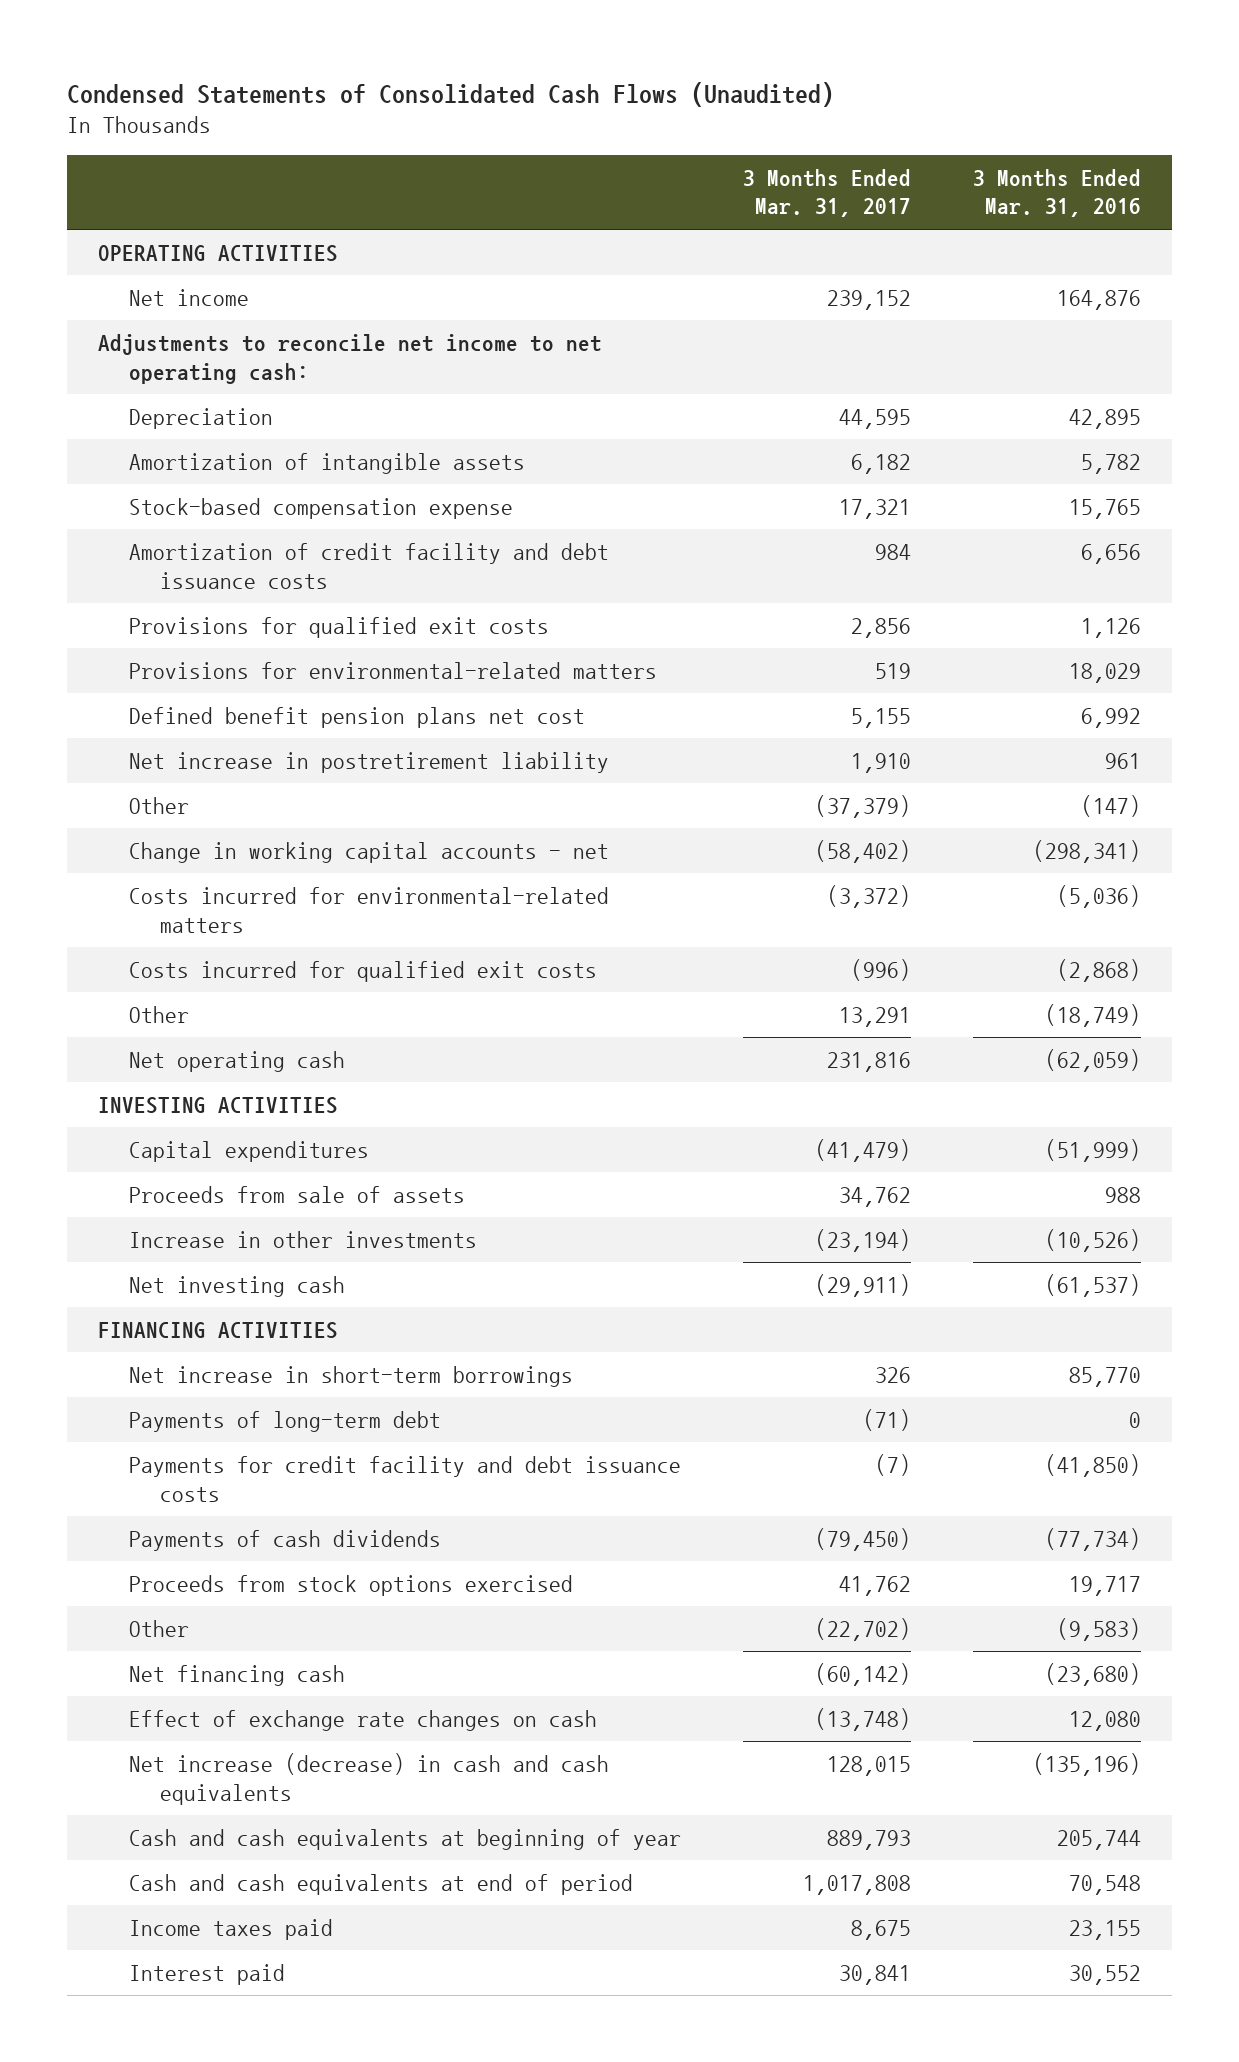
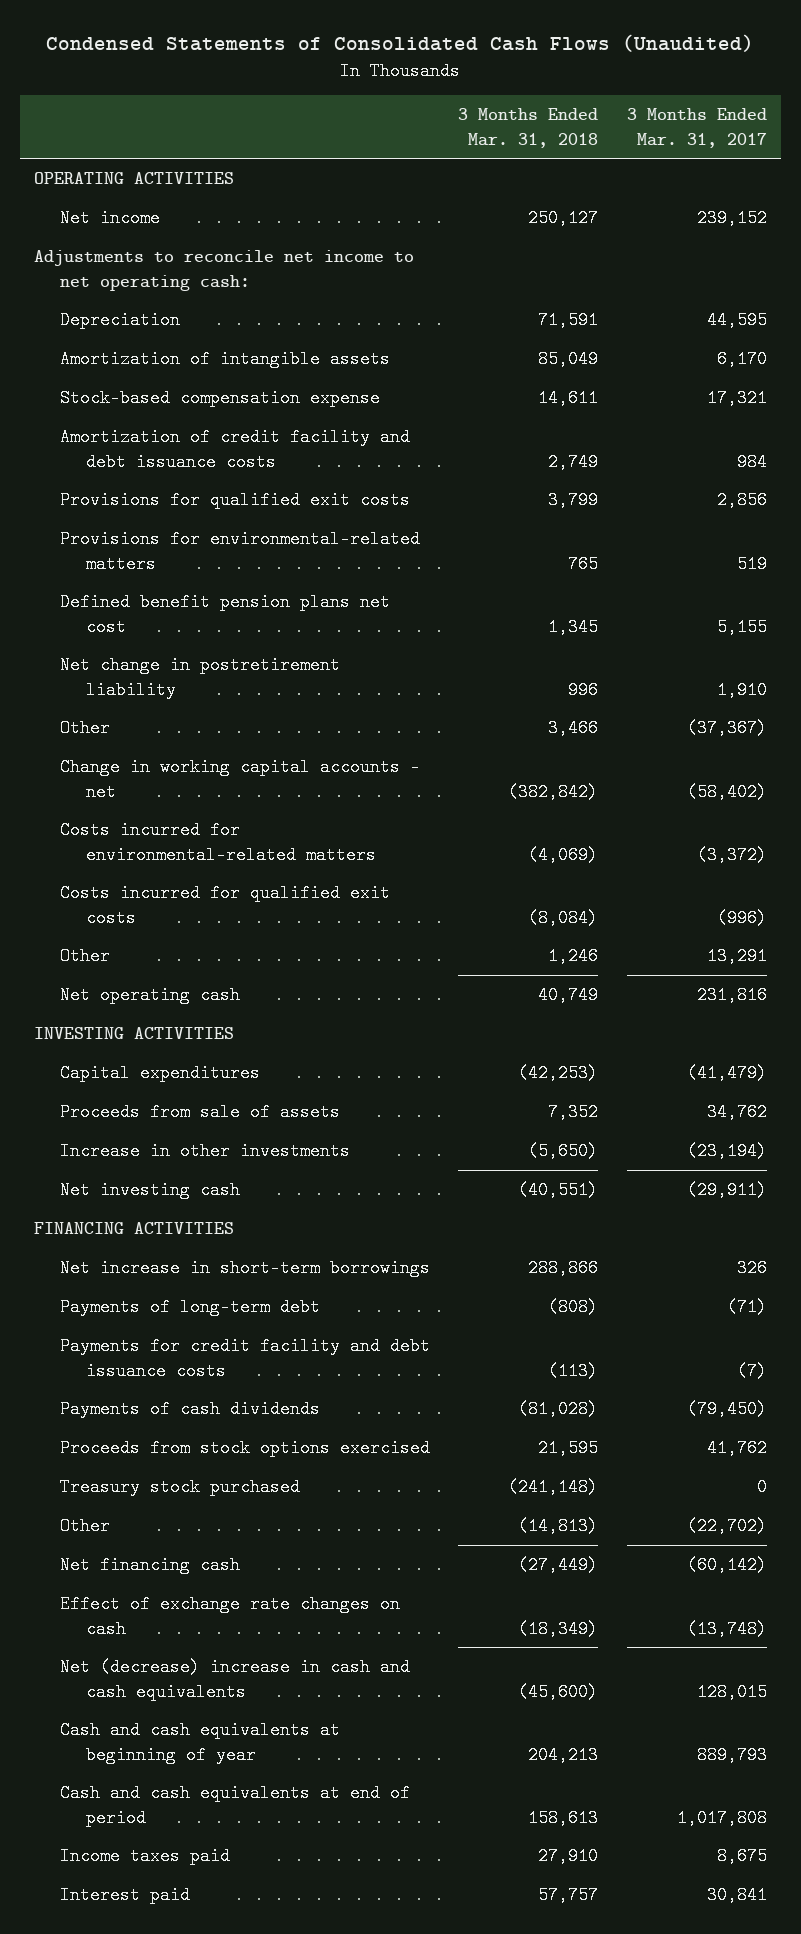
- | 3 Months Ended Mar. 31, 2017 | 3 Months Ended Mar. 31, 2016
+ | 3 Months Ended Mar. 31, 2018 | 3 Months Ended Mar. 31, 2017
- Amortization of intangible assets | 6,182 | 5,782
+ Amortization of intangible assets | 85,049 | 6,170
- Net increase in postretirement liability | 1,910 | 961
- Other | (37,379) | (147)
+ Net change in postretirement liability | 996 | 1,910
+ Other | 3,466 | (37,367)
+ Treasury stock purchased | (241,148) | 0
- Net increase (decrease) in cash and cash equivalents | 128,015 | (135,196)
+ Net (decrease) increase in cash and cash equivalents | (45,600) | 128,015

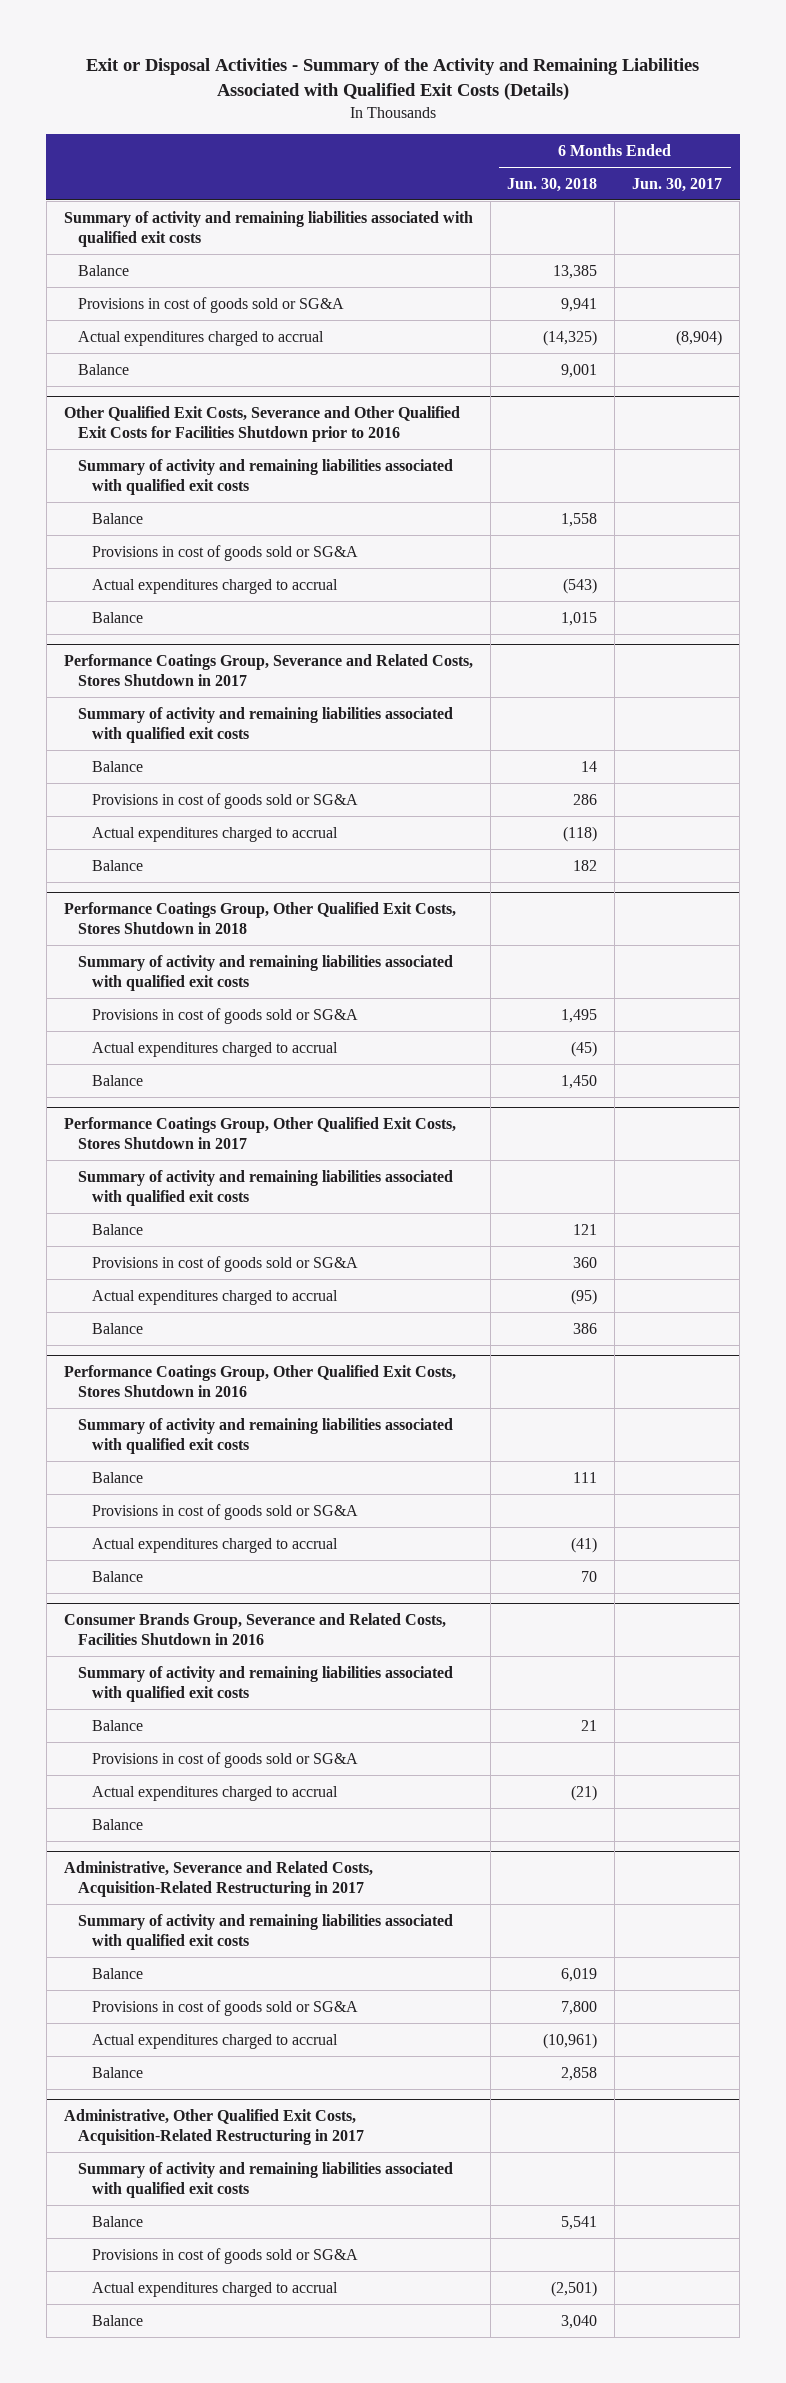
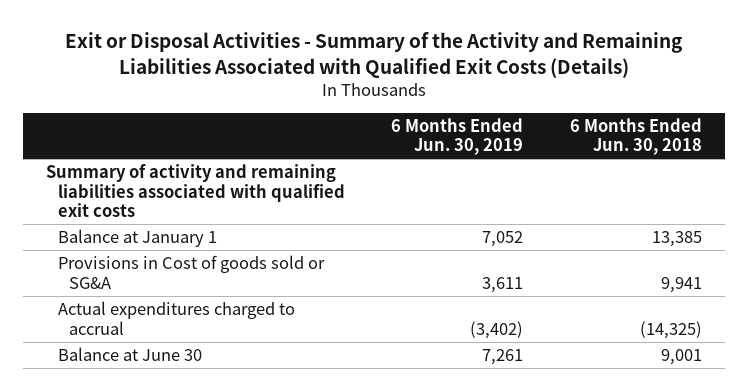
- | 6 Months Ended Jun. 30, 2018 | 6 Months Ended Jun. 30, 2017
+ | 6 Months Ended Jun. 30, 2019 | 6 Months Ended Jun. 30, 2018
- Balance | 13,385 |
- Provisions in cost of goods sold or SG&A | 9,941 |
+ Balance at January 1 | 7,052 | 13,385
+ Provisions in Cost of goods sold or SG&A | 3,611 | 9,941
- Balance | 9,001 |
- Other Qualified Exit Costs, Severance and Other Qualified Exit Costs for Facilities Shutdown prior to 2016
- Summary of activity and remaining liabilities associated with qualified exit costs
- Balance | 1,558 |
- Provisions in cost of goods sold or SG&A
- Actual expenditures charged to accrual | (543) |
- Balance | 1,015 |
- Performance Coatings Group, Severance and Related Costs, Stores Shutdown in 2017
- Summary of activity and remaining liabilities associated with qualified exit costs
- Balance | 14 |
- Provisions in cost of goods sold or SG&A | 286 |
- Actual expenditures charged to accrual | (118) |
- Balance | 182 |
- Performance Coatings Group, Other Qualified Exit Costs, Stores Shutdown in 2018
- Summary of activity and remaining liabilities associated with qualified exit costs
- Provisions in cost of goods sold or SG&A | 1,495 |
- Actual expenditures charged to accrual | (45) |
- Balance | 1,450 |
- Performance Coatings Group, Other Qualified Exit Costs, Stores Shutdown in 2017
- Summary of activity and remaining liabilities associated with qualified exit costs
- Balance | 121 |
- Provisions in cost of goods sold or SG&A | 360 |
- Actual expenditures charged to accrual | (95) |
- Balance | 386 |
- Performance Coatings Group, Other Qualified Exit Costs, Stores Shutdown in 2016
- Summary of activity and remaining liabilities associated with qualified exit costs
- Balance | 111 |
- Provisions in cost of goods sold or SG&A
- Actual expenditures charged to accrual | (41) |
- Balance | 70 |
- Consumer Brands Group, Severance and Related Costs, Facilities Shutdown in 2016
- Summary of activity and remaining liabilities associated with qualified exit costs
- Balance | 21 |
- Provisions in cost of goods sold or SG&A
- Actual expenditures charged to accrual | (21) |
- Balance
- Administrative, Severance and Related Costs, Acquisition-Related Restructuring in 2017
- Summary of activity and remaining liabilities associated with qualified exit costs
- Balance | 6,019 |
- Provisions in cost of goods sold or SG&A | 7,800 |
- Actual expenditures charged to accrual | (10,961) |
- Balance | 2,858 |
- Administrative, Other Qualified Exit Costs, Acquisition-Related Restructuring in 2017
- Summary of activity and remaining liabilities associated with qualified exit costs
- Balance | 5,541 |
- Provisions in cost of goods sold or SG&A
- Actual expenditures charged to accrual | (2,501) |
- Balance | 3,040 |
+ Balance at June 30 | 7,261 | 9,001

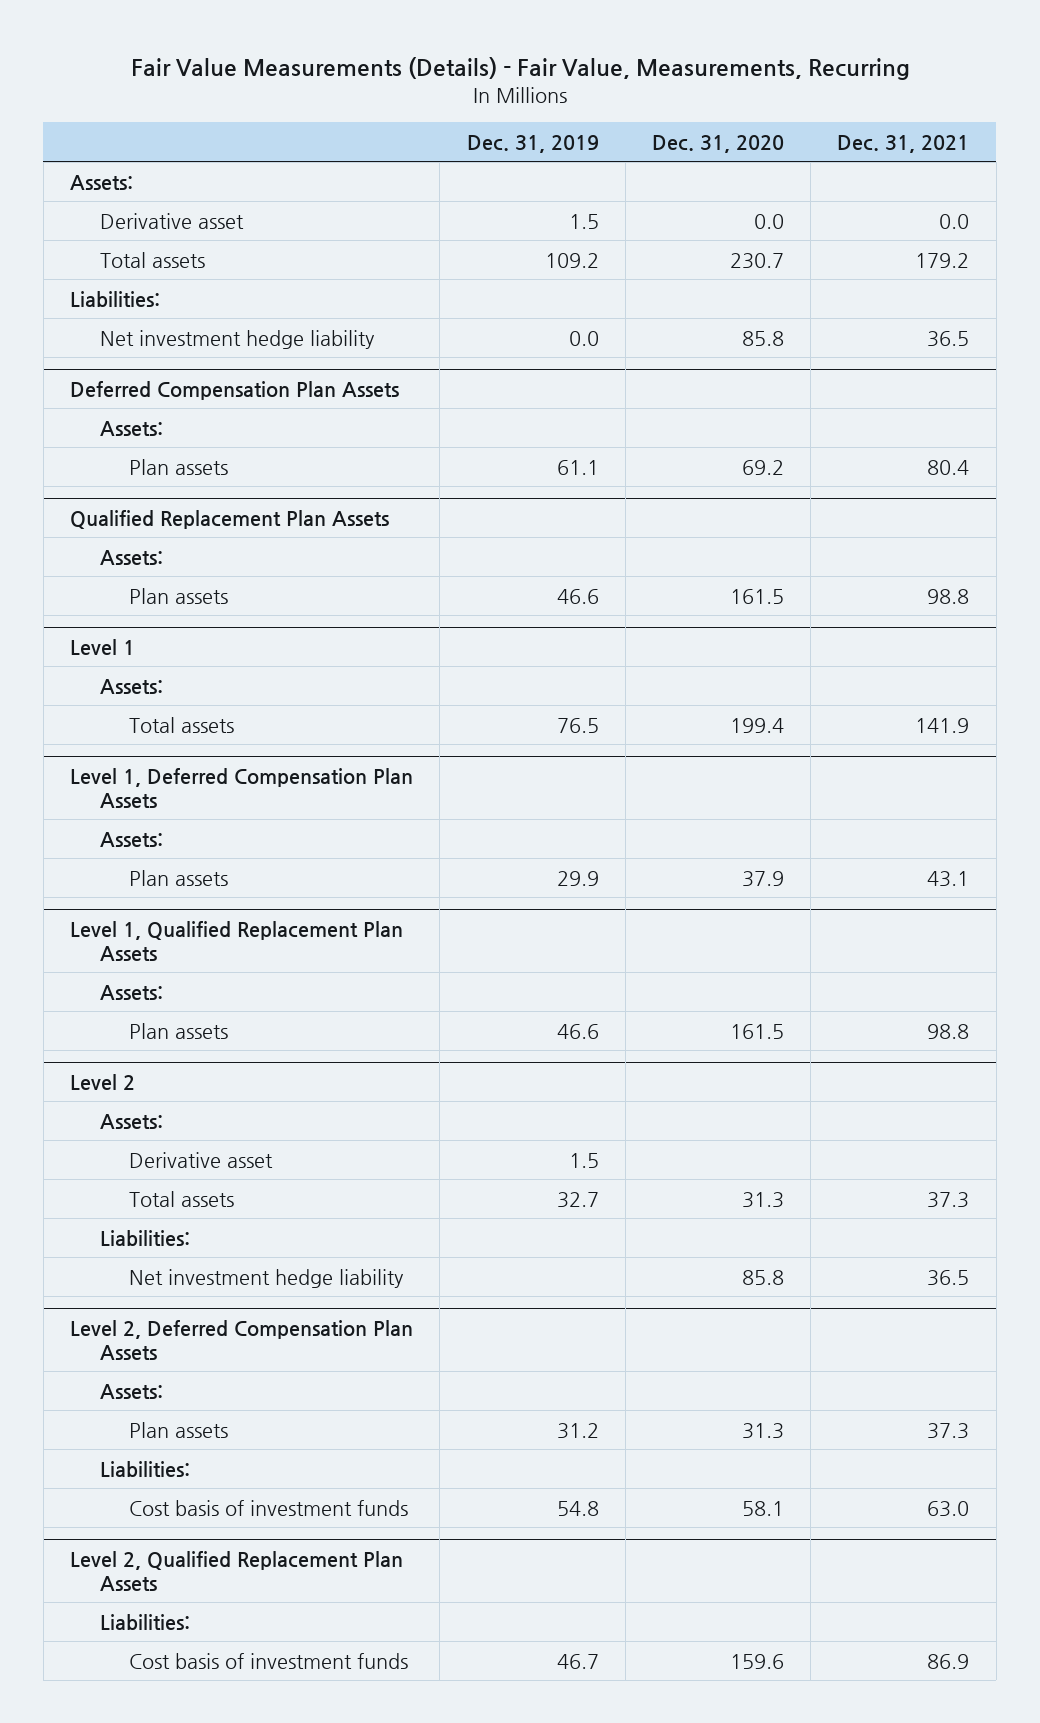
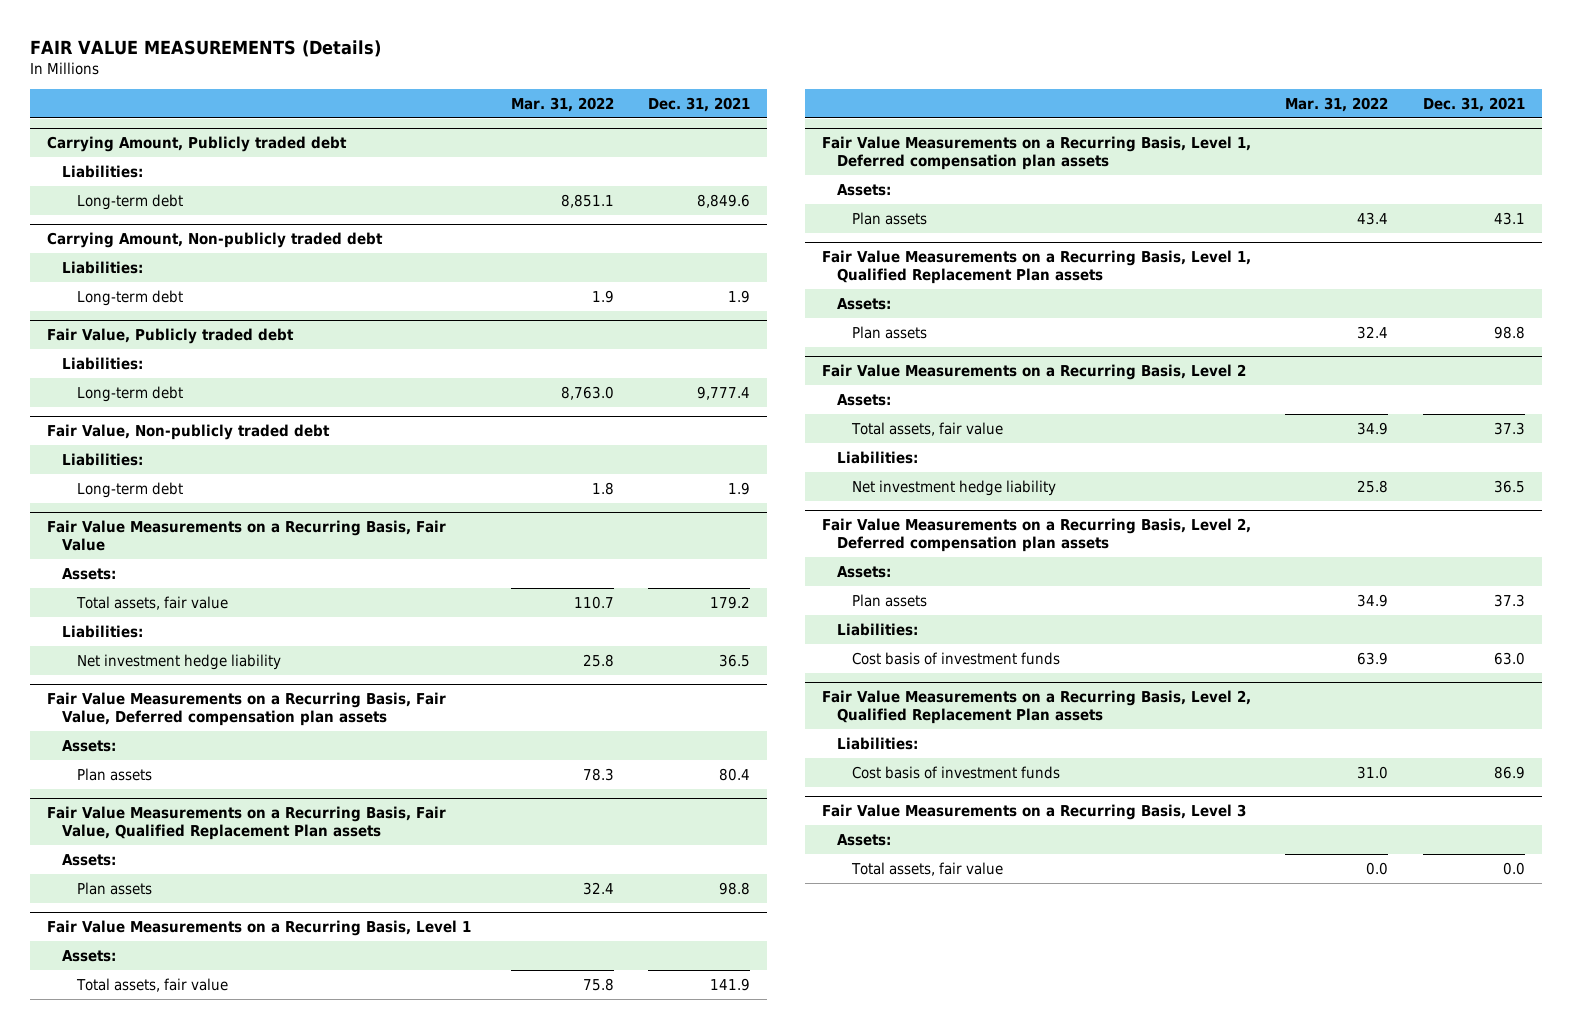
- Fair Value Measurements (Details) - Fair Value, Measurements, Recurring
+ FAIR VALUE MEASUREMENTS (Details)
- | Dec. 31, 2019 | Dec. 31, 2020 | Dec. 31, 2021
+ | Mar. 31, 2022 | Dec. 31, 2021
+ Carrying Amount, Publicly traded debt
+ Liabilities:
+ Long-term debt | 8,851.1 | 8,849.6
+ Carrying Amount, Non-publicly traded debt
+ Liabilities:
+ Long-term debt | 1.9 | 1.9
+ Fair Value, Publicly traded debt
+ Liabilities:
+ Long-term debt | 8,763.0 | 9,777.4
+ Fair Value, Non-publicly traded debt
+ Liabilities:
+ Long-term debt | 1.8 | 1.9
+ Fair Value Measurements on a Recurring Basis, Fair Value
- Derivative asset | 1.5 | 0.0 | 0.0
- Total assets | 109.2 | 230.7 | 179.2
+ Total assets, fair value | 110.7 | 179.2
- Deferred Compensation Plan Assets
+ Fair Value Measurements on a Recurring Basis, Fair Value, Deferred compensation plan assets
- Qualified Replacement Plan Assets
+ Fair Value Measurements on a Recurring Basis, Fair Value, Qualified Replacement Plan assets
- Level 1
+ Fair Value Measurements on a Recurring Basis, Level 1
- Total assets | 76.5 | 199.4 | 141.9
- Level 1, Deferred Compensation Plan Assets
+ Total assets, fair value | 75.8 | 141.9
+ Fair Value Measurements on a Recurring Basis, Level 1, Deferred compensation plan assets
- Level 1, Qualified Replacement Plan Assets
+ Fair Value Measurements on a Recurring Basis, Level 1, Qualified Replacement Plan assets
- Level 2
+ Fair Value Measurements on a Recurring Basis, Level 2
- Derivative asset | 1.5 | |
- Total assets | 32.7 | 31.3 | 37.3
+ Total assets, fair value | 34.9 | 37.3
- Level 2, Deferred Compensation Plan Assets
+ Fair Value Measurements on a Recurring Basis, Level 2, Deferred compensation plan assets
- Level 2, Qualified Replacement Plan Assets
+ Fair Value Measurements on a Recurring Basis, Level 2, Qualified Replacement Plan assets
+ Fair Value Measurements on a Recurring Basis, Level 3
+ Assets:
+ Total assets, fair value | 0.0 | 0.0

